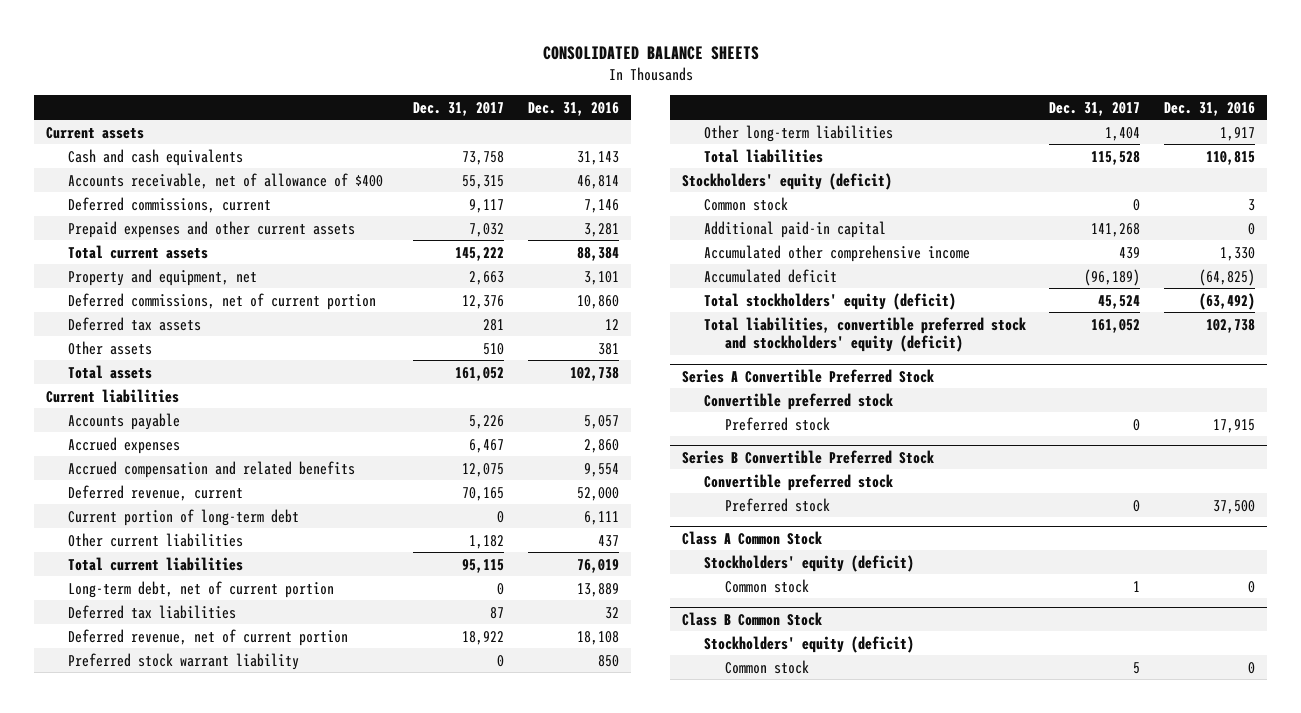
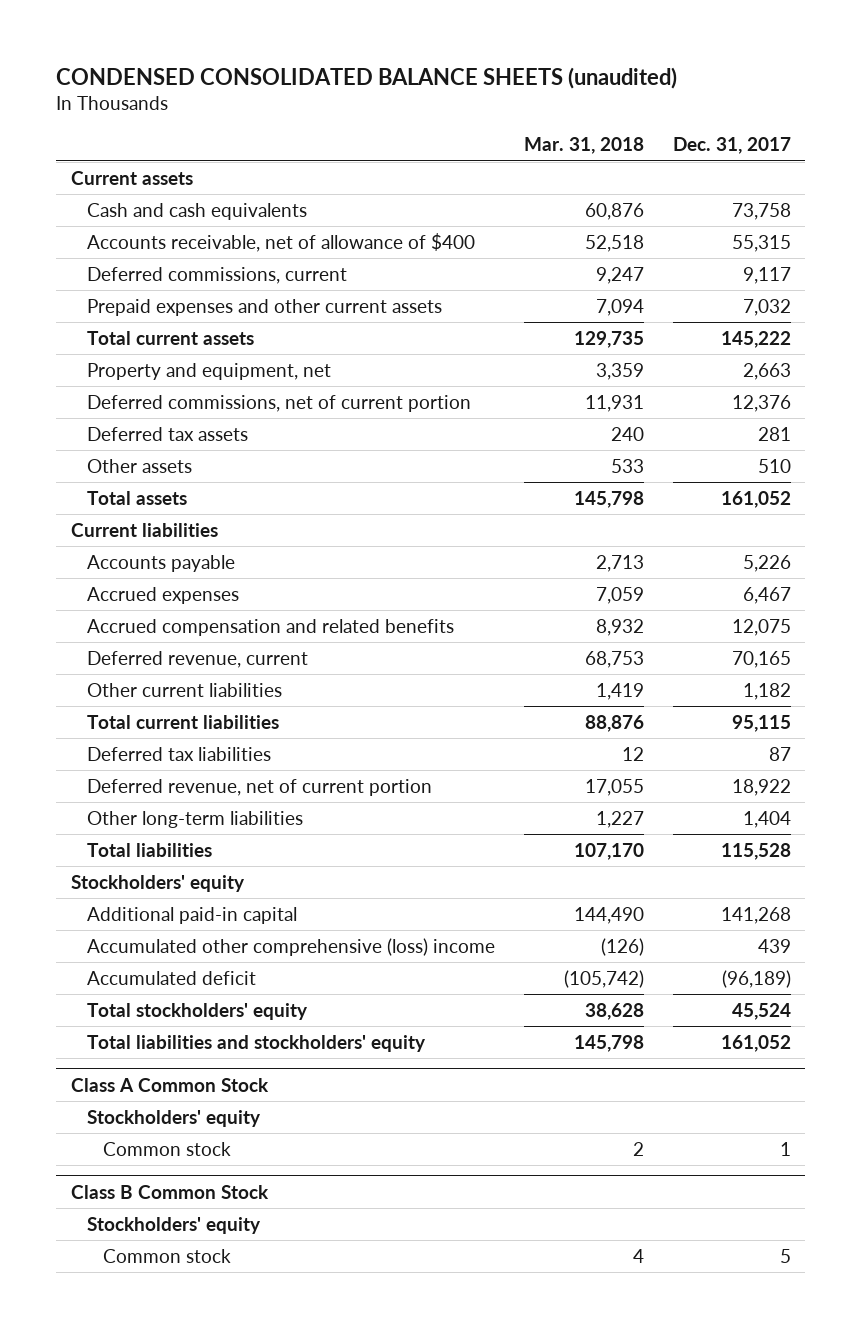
- CONSOLIDATED BALANCE SHEETS
+ CONDENSED CONSOLIDATED BALANCE SHEETS (unaudited)
- | Dec. 31, 2017 | Dec. 31, 2016
+ | Mar. 31, 2018 | Dec. 31, 2017
- Current portion of long-term debt | 0 | 6,111
- Long-term debt, net of current portion | 0 | 13,889
- Preferred stock warrant liability | 0 | 850
- Stockholders' equity (deficit)
- Common stock | 0 | 3
+ Stockholders' equity
- Accumulated other comprehensive income | 439 | 1,330
+ Accumulated other comprehensive (loss) income | (126) | 439
- Total stockholders' equity (deficit) | 45,524 | (63,492)
- Total liabilities, convertible preferred stock and stockholders' equity (deficit) | 161,052 | 102,738
- Series A Convertible Preferred Stock
- Convertible preferred stock
- Preferred stock | 0 | 17,915
- Series B Convertible Preferred Stock
- Convertible preferred stock
- Preferred stock | 0 | 37,500
+ Total stockholders' equity | 38,628 | 45,524
+ Total liabilities and stockholders' equity | 145,798 | 161,052
@ Class A Common Stock
- Stockholders' equity (deficit)
+ Stockholders' equity
@ Class B Common Stock
- Stockholders' equity (deficit)
+ Stockholders' equity

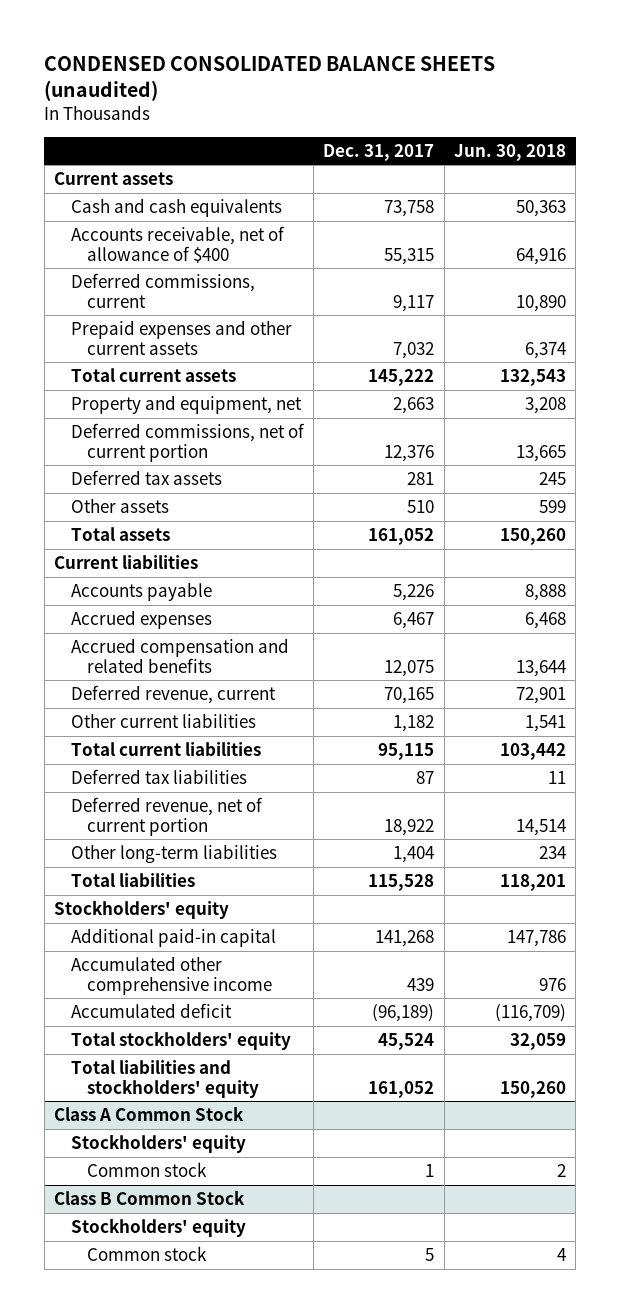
- | Mar. 31, 2018 | Dec. 31, 2017
+ | Dec. 31, 2017 | Jun. 30, 2018
- Accumulated other comprehensive (loss) income | (126) | 439
+ Accumulated other comprehensive income | 439 | 976

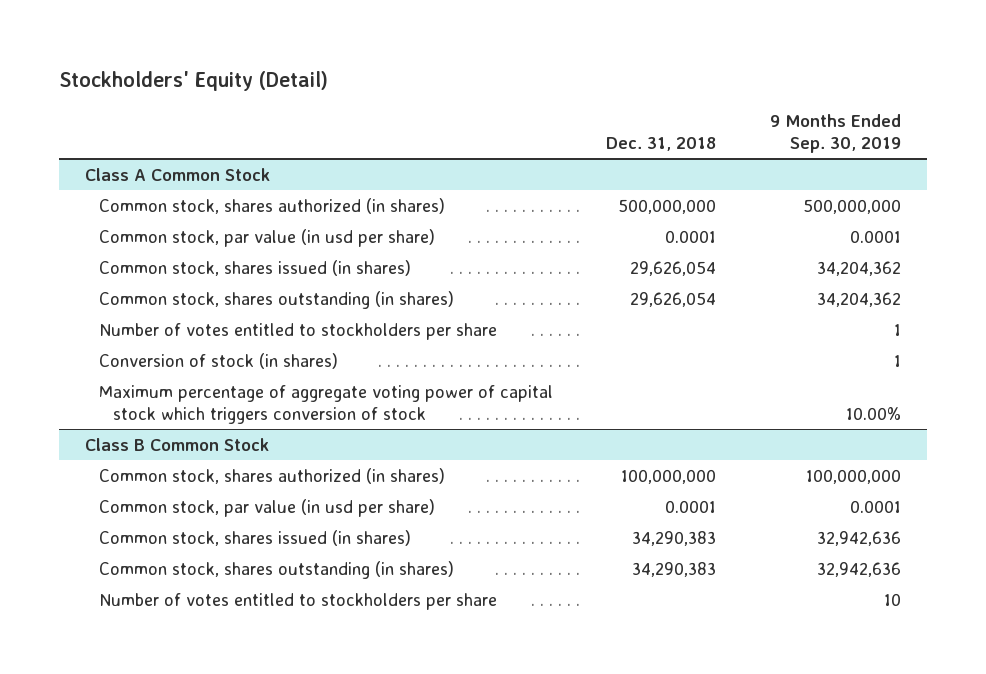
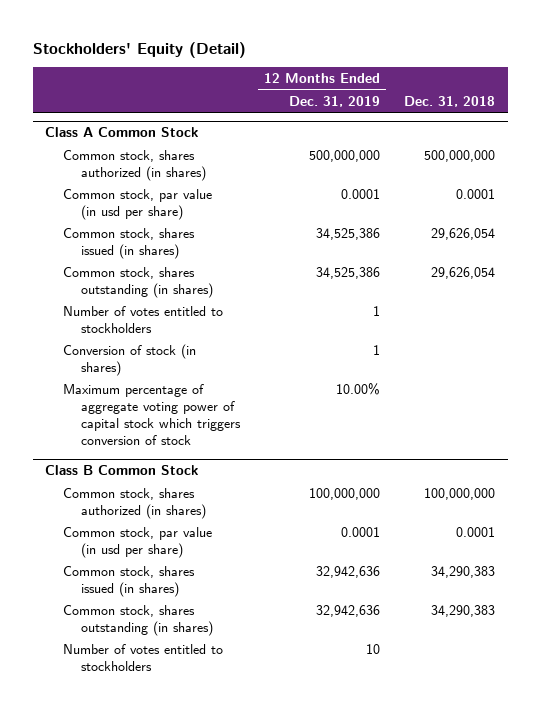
- | Dec. 31, 2018 | 9 Months Ended Sep. 30, 2019
+ | 12 Months Ended Dec. 31, 2019 | Dec. 31, 2018
@ Class A Common Stock
- Number of votes entitled to stockholders per share | | 1
+ Number of votes entitled to stockholders | 1 |
@ Class B Common Stock
- Number of votes entitled to stockholders per share | | 10
+ Number of votes entitled to stockholders | 10 |

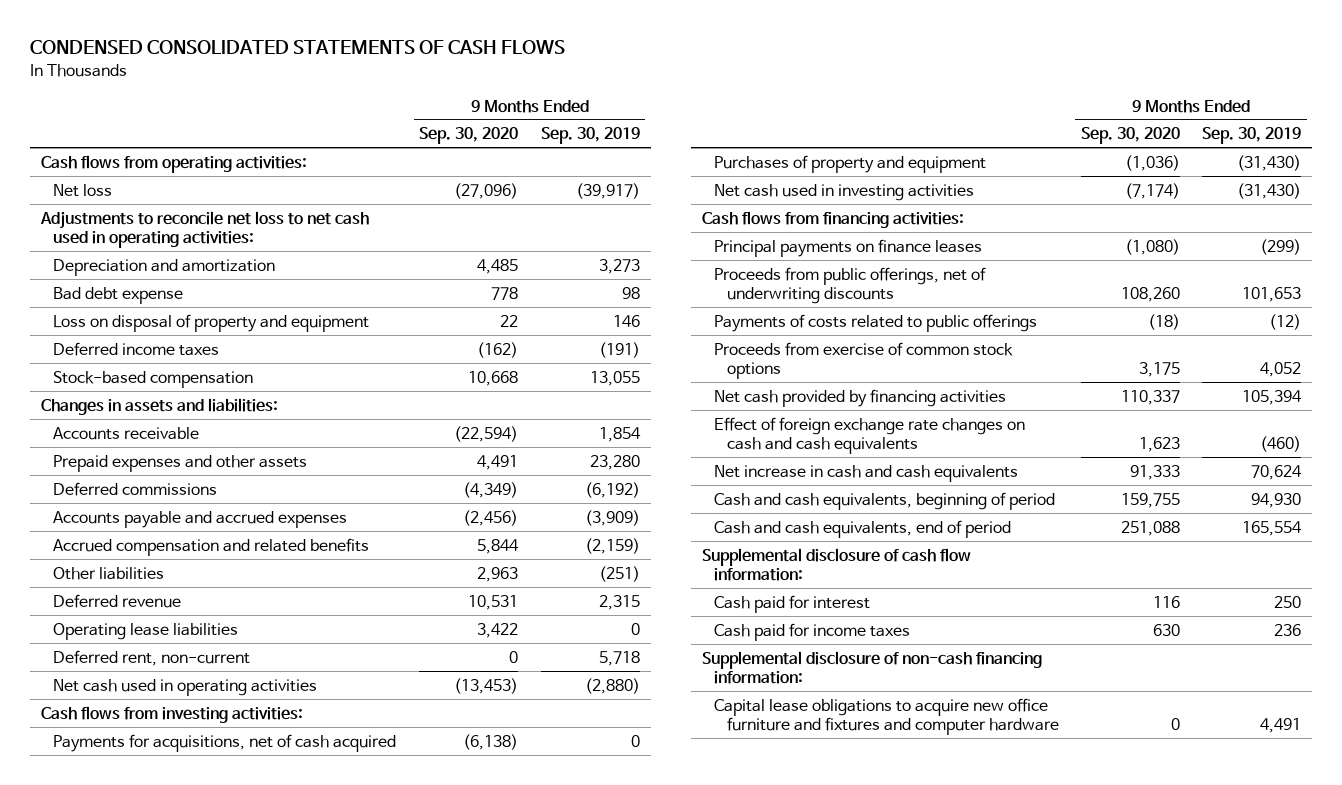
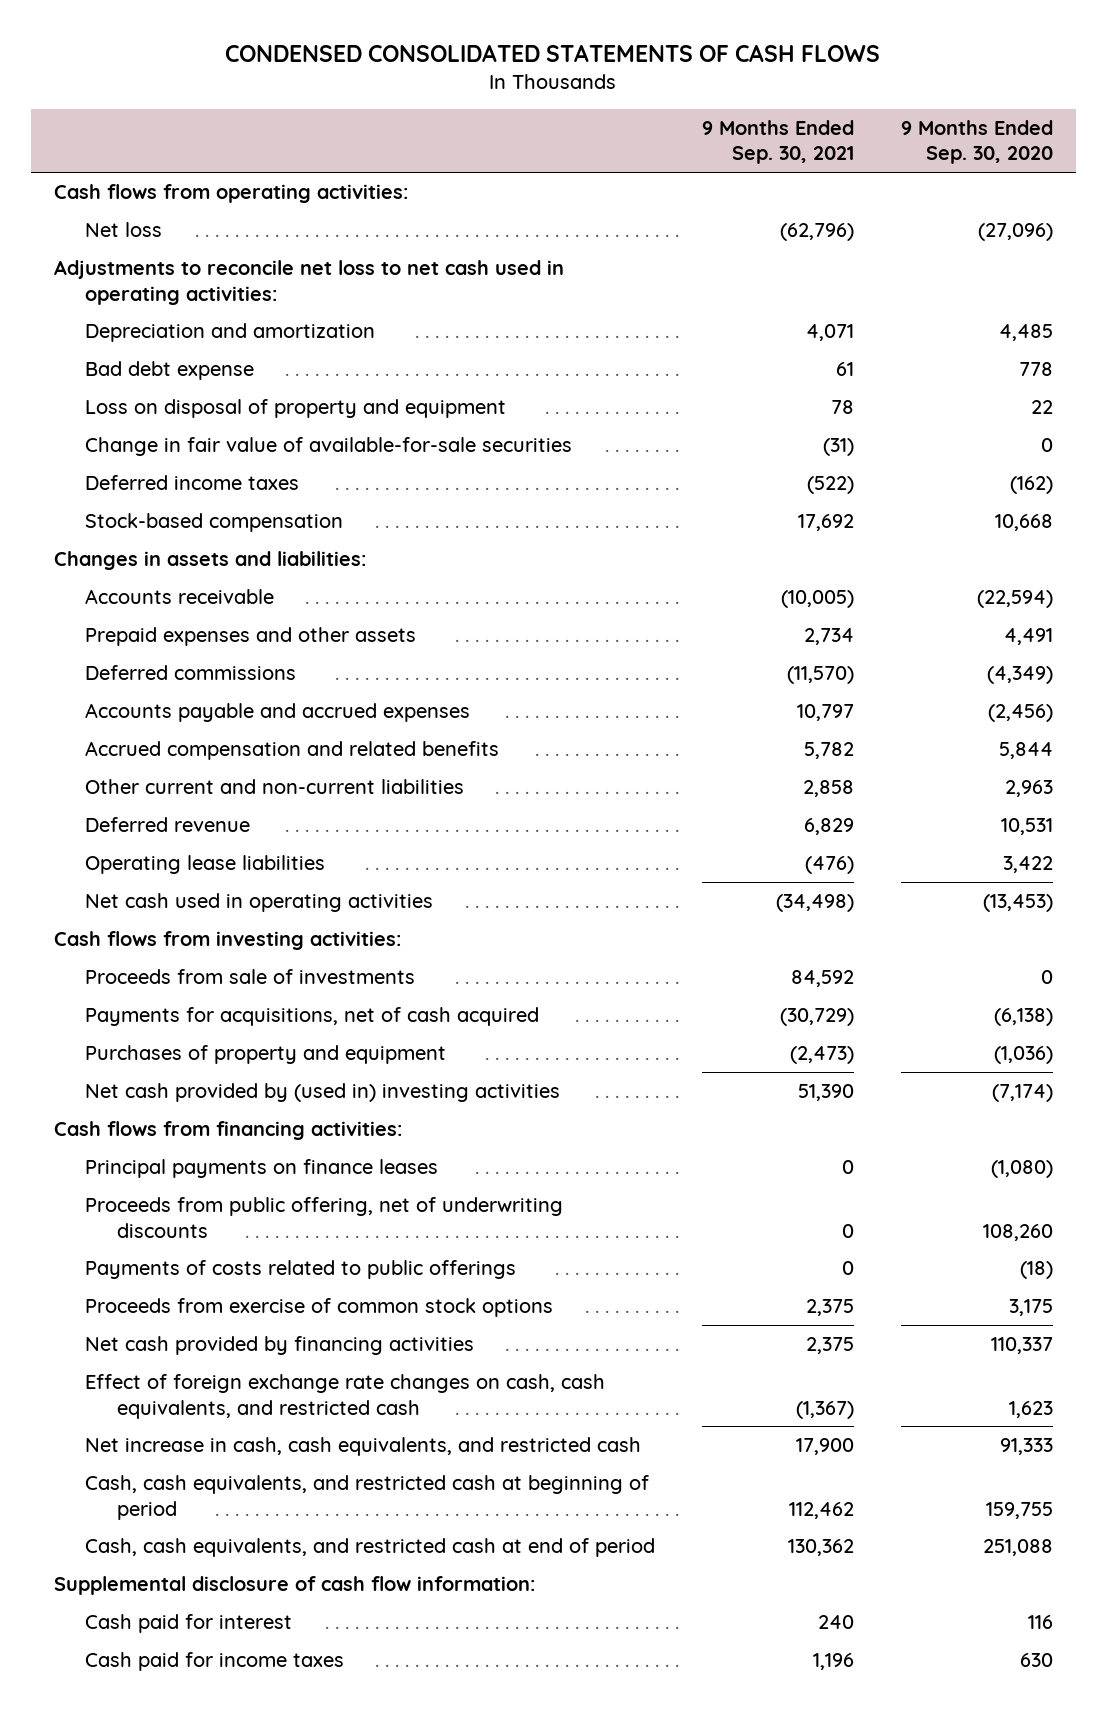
- | 9 Months Ended Sep. 30, 2020 | 9 Months Ended Sep. 30, 2019
+ | 9 Months Ended Sep. 30, 2021 | 9 Months Ended Sep. 30, 2020
+ Change in fair value of available-for-sale securities | (31) | 0
- Other liabilities | 2,963 | (251)
+ Other current and non-current liabilities | 2,858 | 2,963
- Deferred rent, non-current | 0 | 5,718
+ Proceeds from sale of investments | 84,592 | 0
- Net cash used in investing activities | (7,174) | (31,430)
+ Net cash provided by (used in) investing activities | 51,390 | (7,174)
- Proceeds from public offerings, net of underwriting discounts | 108,260 | 101,653
+ Proceeds from public offering, net of underwriting discounts | 0 | 108,260
- Effect of foreign exchange rate changes on cash and cash equivalents | 1,623 | (460)
- Net increase in cash and cash equivalents | 91,333 | 70,624
- Cash and cash equivalents, beginning of period | 159,755 | 94,930
- Cash and cash equivalents, end of period | 251,088 | 165,554
+ Effect of foreign exchange rate changes on cash, cash equivalents, and restricted cash | (1,367) | 1,623
+ Net increase in cash, cash equivalents, and restricted cash | 17,900 | 91,333
+ Cash, cash equivalents, and restricted cash at beginning of period | 112,462 | 159,755
+ Cash, cash equivalents, and restricted cash at end of period | 130,362 | 251,088
- Supplemental disclosure of non-cash financing information:
- Capital lease obligations to acquire new office furniture and fixtures and computer hardware | 0 | 4,491

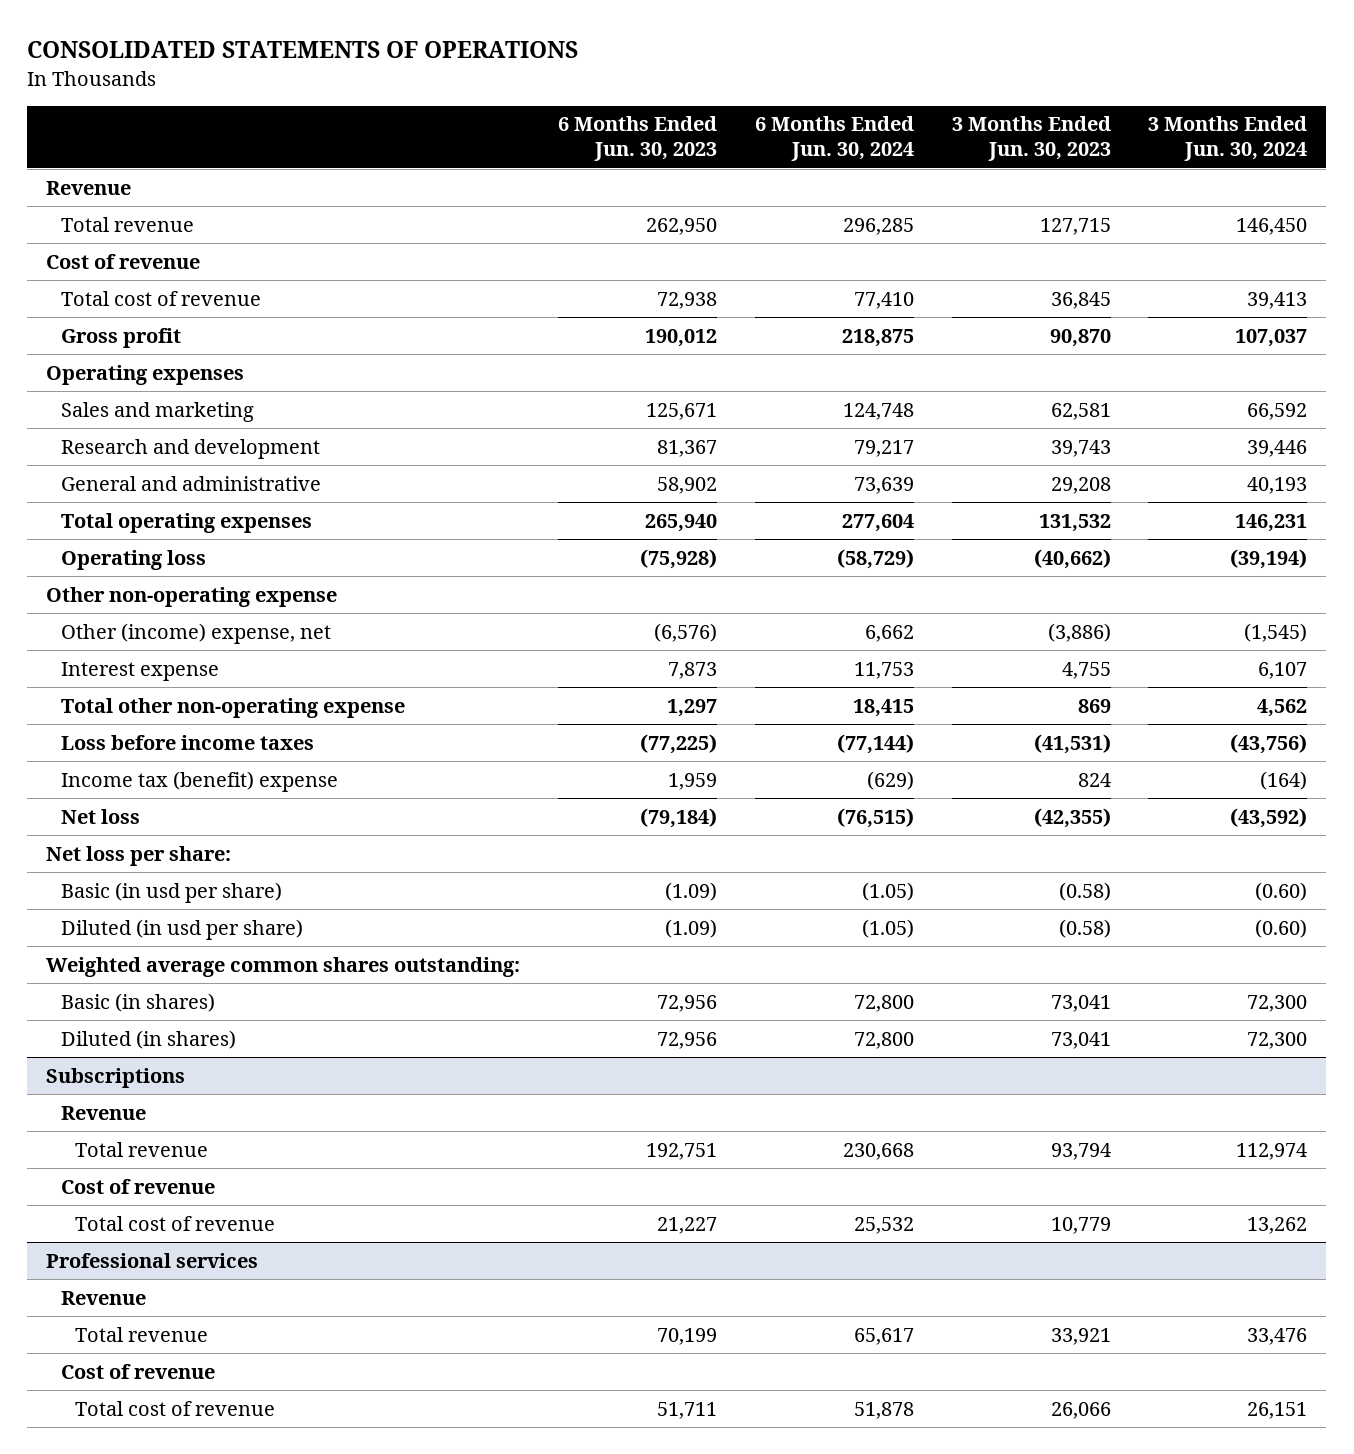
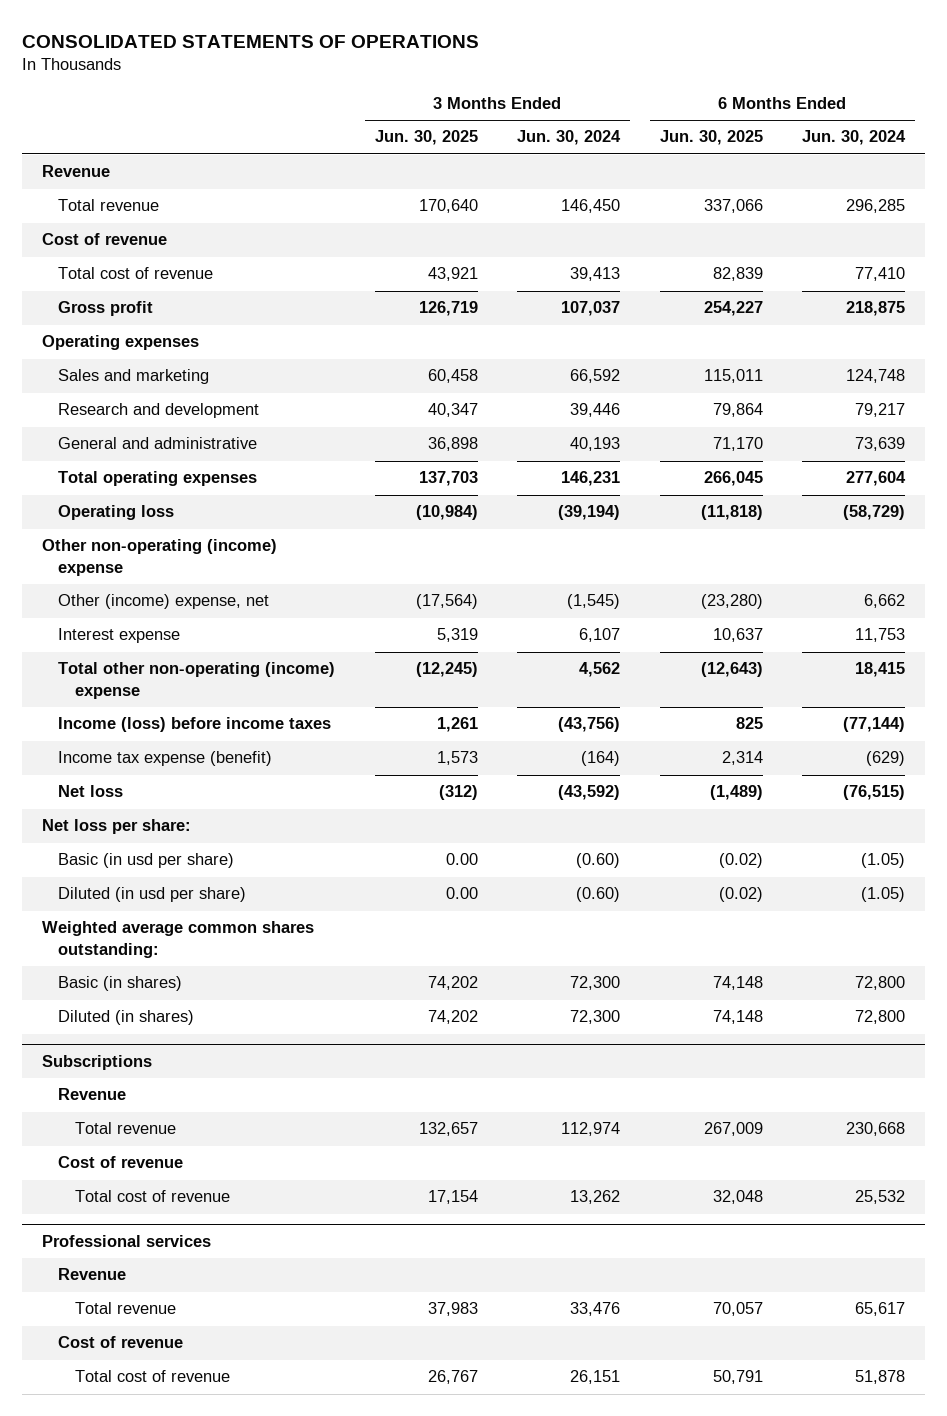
- | 6 Months Ended Jun. 30, 2023 | 6 Months Ended Jun. 30, 2024 | 3 Months Ended Jun. 30, 2023 | 3 Months Ended Jun. 30, 2024
+ | 3 Months Ended Jun. 30, 2025 | 3 Months Ended Jun. 30, 2024 | 6 Months Ended Jun. 30, 2025 | 6 Months Ended Jun. 30, 2024
- Other non-operating expense
+ Other non-operating (income) expense
- Total other non-operating expense | 1,297 | 18,415 | 869 | 4,562
- Loss before income taxes | (77,225) | (77,144) | (41,531) | (43,756)
- Income tax (benefit) expense | 1,959 | (629) | 824 | (164)
+ Total other non-operating (income) expense | (12,245) | 4,562 | (12,643) | 18,415
+ Income (loss) before income taxes | 1,261 | (43,756) | 825 | (77,144)
+ Income tax expense (benefit) | 1,573 | (164) | 2,314 | (629)

